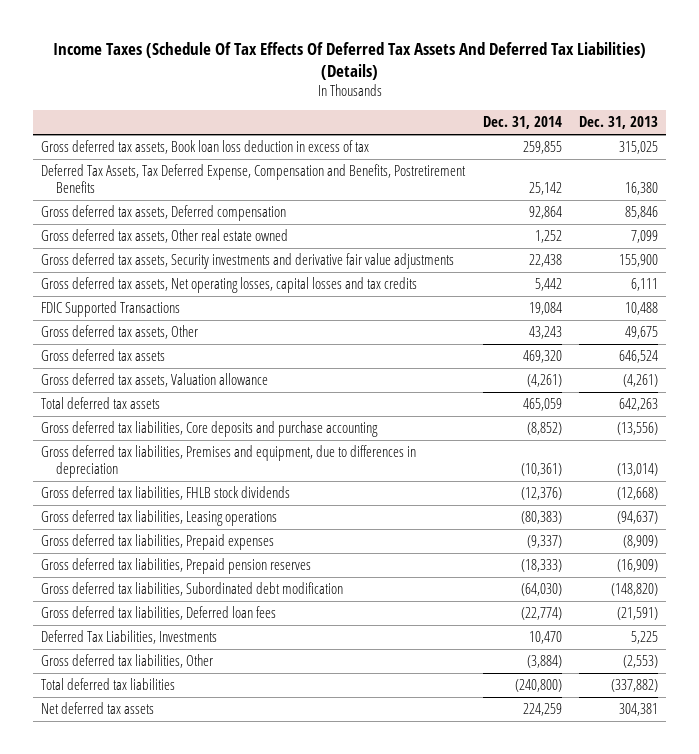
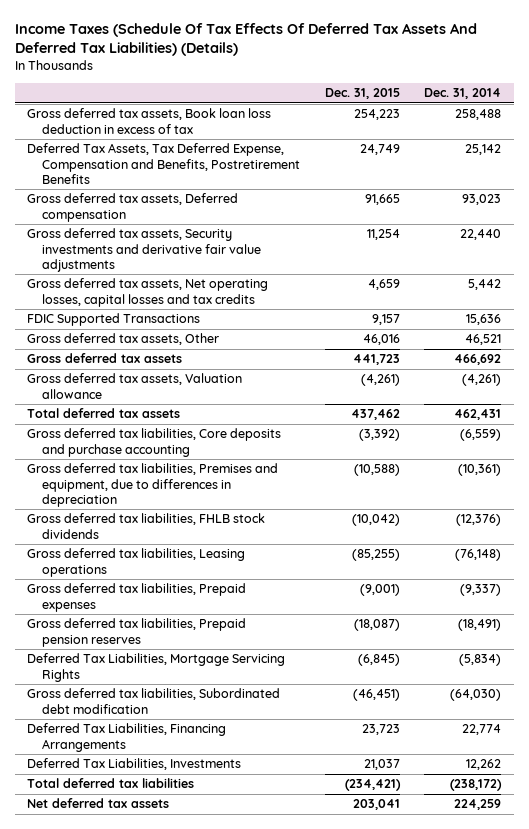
- | Dec. 31, 2014 | Dec. 31, 2013
+ | Dec. 31, 2015 | Dec. 31, 2014
- Gross deferred tax assets, Book loan loss deduction in excess of tax | 259,855 | 315,025
+ Gross deferred tax assets, Book loan loss deduction in excess of tax | 254,223 | 258,488
- Gross deferred tax assets, Deferred compensation | 92,864 | 85,846
- Gross deferred tax assets, Other real estate owned | 1,252 | 7,099
- Gross deferred tax assets, Security investments and derivative fair value adjustments | 22,438 | 155,900
+ Gross deferred tax assets, Deferred compensation | 91,665 | 93,023
+ Gross deferred tax assets, Security investments and derivative fair value adjustments | 11,254 | 22,440
- FDIC Supported Transactions | 19,084 | 10,488
- Gross deferred tax assets, Other | 43,243 | 49,675
- Gross deferred tax assets | 469,320 | 646,524
+ FDIC Supported Transactions | 9,157 | 15,636
+ Gross deferred tax assets, Other | 46,016 | 46,521
+ Gross deferred tax assets | 441,723 | 466,692
- Total deferred tax assets | 465,059 | 642,263
- Gross deferred tax liabilities, Core deposits and purchase accounting | (8,852) | (13,556)
+ Total deferred tax assets | 437,462 | 462,431
+ Gross deferred tax liabilities, Core deposits and purchase accounting | (3,392) | (6,559)
- Gross deferred tax liabilities, Leasing operations | (80,383) | (94,637)
+ Gross deferred tax liabilities, Leasing operations | (85,255) | (76,148)
- Gross deferred tax liabilities, Prepaid pension reserves | (18,333) | (16,909)
+ Gross deferred tax liabilities, Prepaid pension reserves | (18,087) | (18,491)
+ Deferred Tax Liabilities, Mortgage Servicing Rights | (6,845) | (5,834)
- Gross deferred tax liabilities, Deferred loan fees | (22,774) | (21,591)
- Deferred Tax Liabilities, Investments | 10,470 | 5,225
- Gross deferred tax liabilities, Other | (3,884) | (2,553)
- Total deferred tax liabilities | (240,800) | (337,882)
+ Deferred Tax Liabilities, Financing Arrangements | 23,723 | 22,774
+ Deferred Tax Liabilities, Investments | 21,037 | 12,262
+ Total deferred tax liabilities | (234,421) | (238,172)

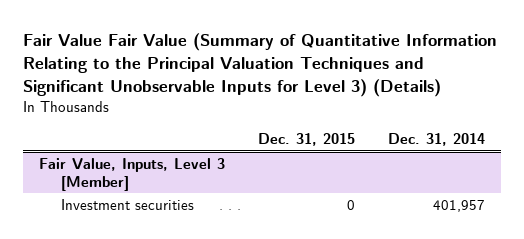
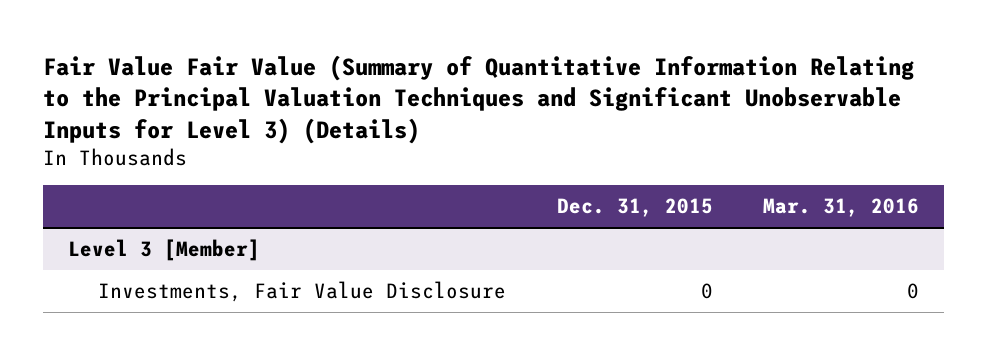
- | Dec. 31, 2015 | Dec. 31, 2014
+ | Dec. 31, 2015 | Mar. 31, 2016
- Fair Value, Inputs, Level 3 [Member]
- Investment securities | 0 | 401,957
+ Level 3 [Member]
+ Investments, Fair Value Disclosure | 0 | 0

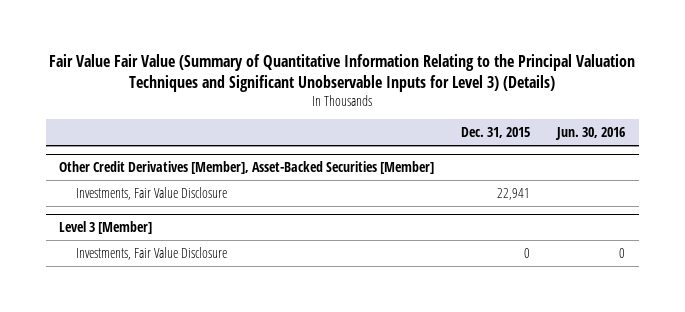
- | Dec. 31, 2015 | Mar. 31, 2016
+ | Dec. 31, 2015 | Jun. 30, 2016
+ Other Credit Derivatives [Member], Asset-Backed Securities [Member]
+ Investments, Fair Value Disclosure | 22,941 |

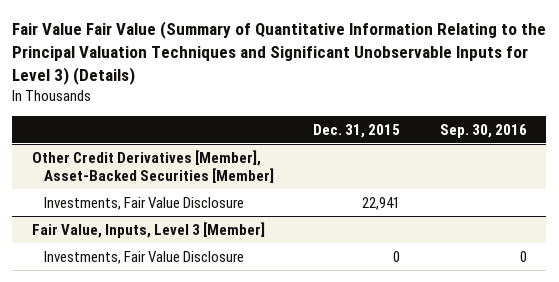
- | Dec. 31, 2015 | Jun. 30, 2016
+ | Dec. 31, 2015 | Sep. 30, 2016
- Level 3 [Member]
+ Fair Value, Inputs, Level 3 [Member]

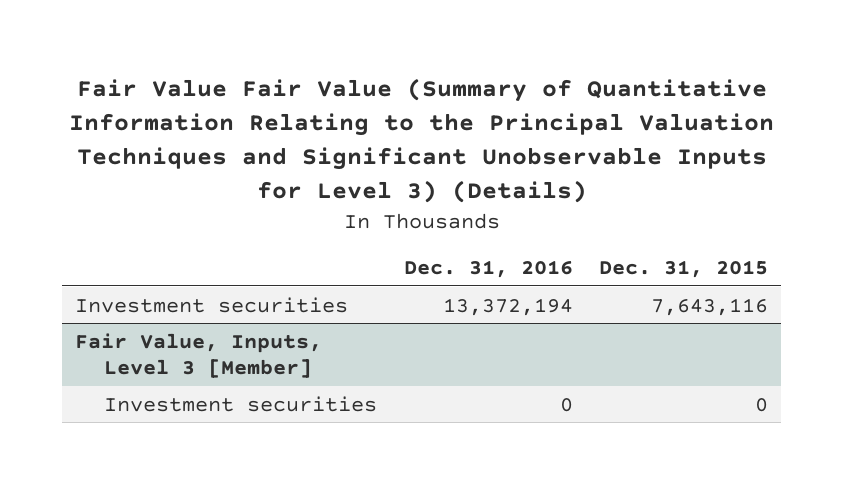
- | Dec. 31, 2015 | Sep. 30, 2016
+ | Dec. 31, 2016 | Dec. 31, 2015
- Other Credit Derivatives [Member], Asset-Backed Securities [Member]
- Investments, Fair Value Disclosure | 22,941 |
+ Investment securities | 13,372,194 | 7,643,116
@ Fair Value, Inputs, Level 3 [Member]
- Investments, Fair Value Disclosure | 0 | 0
+ Investment securities | 0 | 0

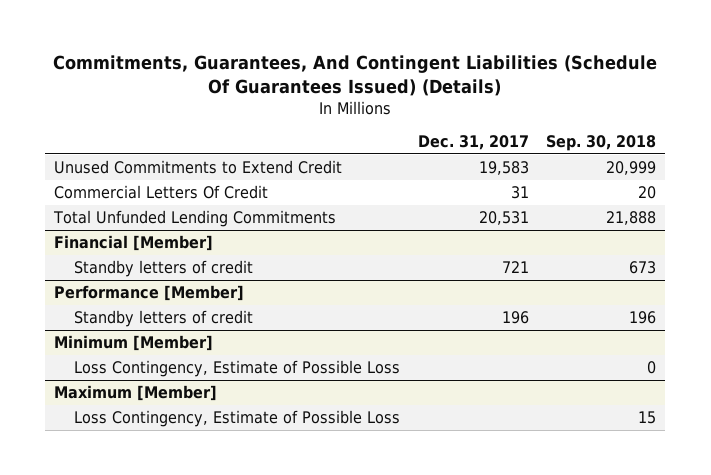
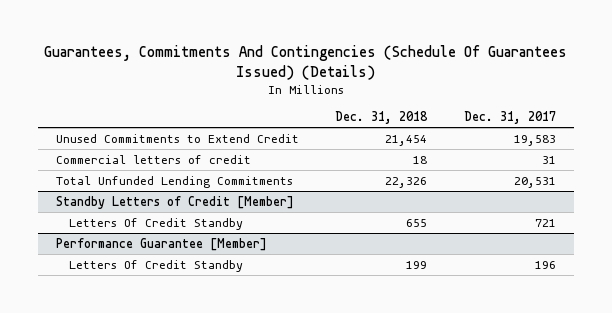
- Commitments, Guarantees, And Contingent Liabilities (Schedule Of Guarantees Issued) (Details)
+ Guarantees, Commitments And Contingencies (Schedule Of Guarantees Issued) (Details)
- | Dec. 31, 2017 | Sep. 30, 2018
+ | Dec. 31, 2018 | Dec. 31, 2017
- Commercial Letters Of Credit | 31 | 20
+ Commercial letters of credit | 18 | 31
- Financial [Member]
- Standby letters of credit | 721 | 673
- Performance [Member]
- Standby letters of credit | 196 | 196
- Minimum [Member]
- Loss Contingency, Estimate of Possible Loss | | 0
- Maximum [Member]
- Loss Contingency, Estimate of Possible Loss | | 15
+ Standby Letters of Credit [Member]
+ Letters Of Credit Standby | 655 | 721
+ Performance Guarantee [Member]
+ Letters Of Credit Standby | 199 | 196

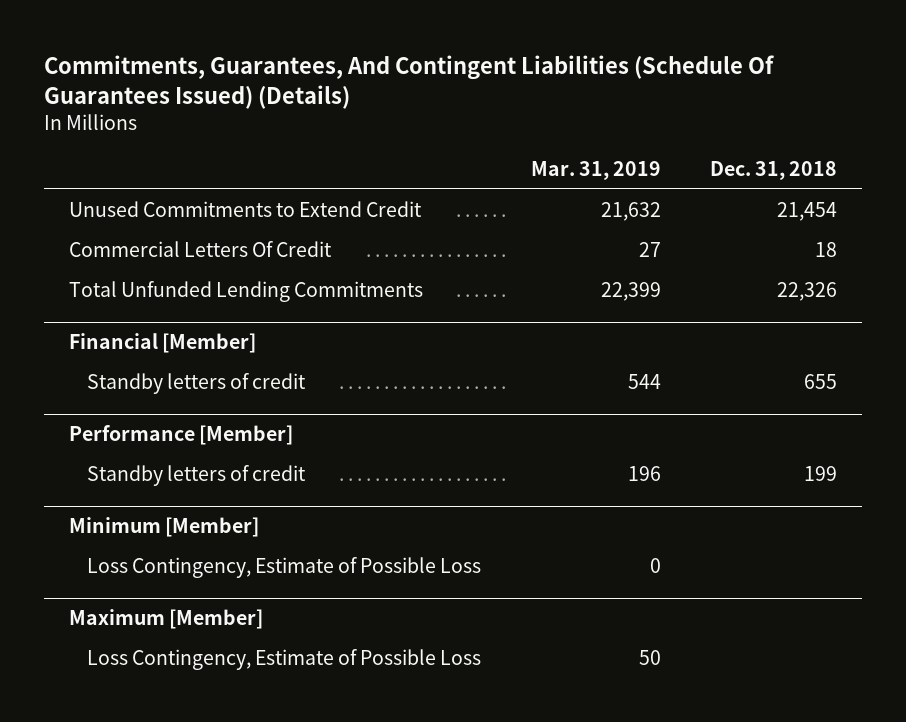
- Guarantees, Commitments And Contingencies (Schedule Of Guarantees Issued) (Details)
+ Commitments, Guarantees, And Contingent Liabilities (Schedule Of Guarantees Issued) (Details)
- | Dec. 31, 2018 | Dec. 31, 2017
+ | Mar. 31, 2019 | Dec. 31, 2018
- Commercial letters of credit | 18 | 31
+ Commercial Letters Of Credit | 27 | 18
- Standby Letters of Credit [Member]
- Letters Of Credit Standby | 655 | 721
- Performance Guarantee [Member]
- Letters Of Credit Standby | 199 | 196
+ Financial [Member]
+ Standby letters of credit | 544 | 655
+ Performance [Member]
+ Standby letters of credit | 196 | 199
+ Minimum [Member]
+ Loss Contingency, Estimate of Possible Loss | 0 |
+ Maximum [Member]
+ Loss Contingency, Estimate of Possible Loss | 50 |

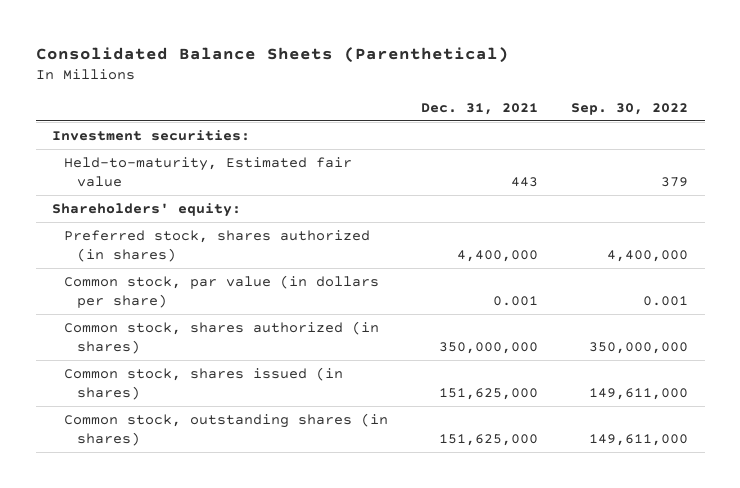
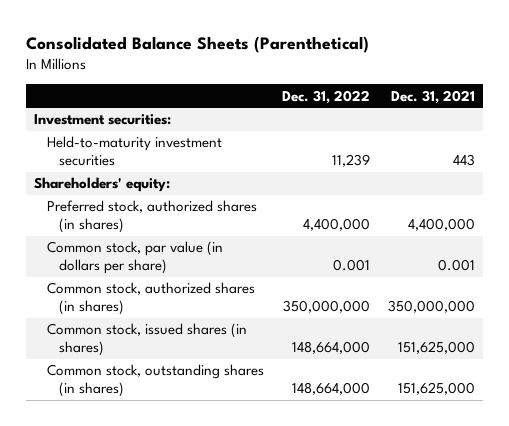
- | Dec. 31, 2021 | Sep. 30, 2022
+ | Dec. 31, 2022 | Dec. 31, 2021
- Held-to-maturity, Estimated fair value | 443 | 379
+ Held-to-maturity investment securities | 11,239 | 443
- Preferred stock, shares authorized (in shares) | 4,400,000 | 4,400,000
+ Preferred stock, authorized shares (in shares) | 4,400,000 | 4,400,000
- Common stock, shares authorized (in shares) | 350,000,000 | 350,000,000
- Common stock, shares issued (in shares) | 151,625,000 | 149,611,000
+ Common stock, authorized shares (in shares) | 350,000,000 | 350,000,000
+ Common stock, issued shares (in shares) | 148,664,000 | 151,625,000

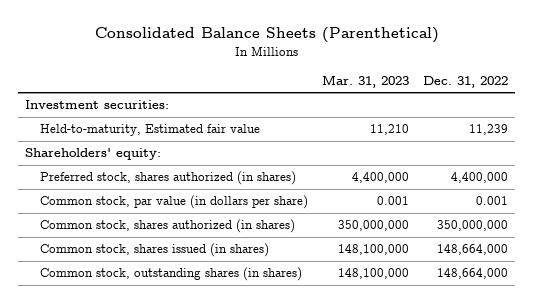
- | Dec. 31, 2022 | Dec. 31, 2021
+ | Mar. 31, 2023 | Dec. 31, 2022
- Held-to-maturity investment securities | 11,239 | 443
+ Held-to-maturity, Estimated fair value | 11,210 | 11,239
- Preferred stock, authorized shares (in shares) | 4,400,000 | 4,400,000
+ Preferred stock, shares authorized (in shares) | 4,400,000 | 4,400,000
- Common stock, authorized shares (in shares) | 350,000,000 | 350,000,000
- Common stock, issued shares (in shares) | 148,664,000 | 151,625,000
+ Common stock, shares authorized (in shares) | 350,000,000 | 350,000,000
+ Common stock, shares issued (in shares) | 148,100,000 | 148,664,000

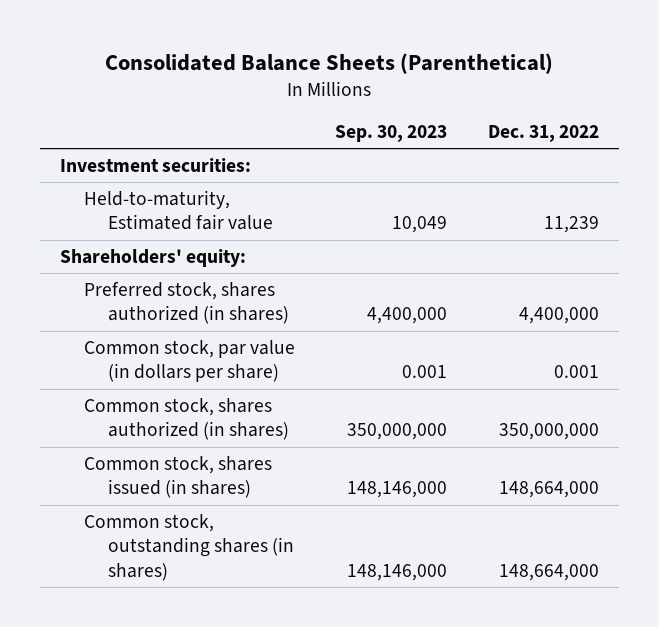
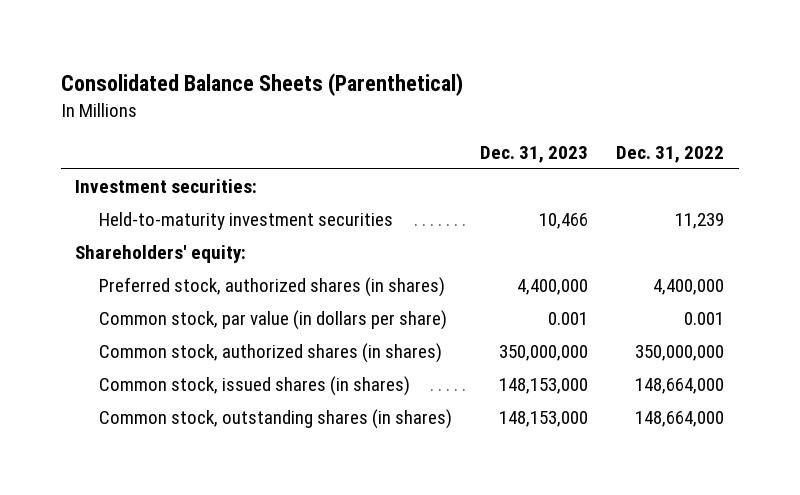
- | Sep. 30, 2023 | Dec. 31, 2022
+ | Dec. 31, 2023 | Dec. 31, 2022
- Held-to-maturity, Estimated fair value | 10,049 | 11,239
+ Held-to-maturity investment securities | 10,466 | 11,239
- Preferred stock, shares authorized (in shares) | 4,400,000 | 4,400,000
+ Preferred stock, authorized shares (in shares) | 4,400,000 | 4,400,000
- Common stock, shares authorized (in shares) | 350,000,000 | 350,000,000
- Common stock, shares issued (in shares) | 148,146,000 | 148,664,000
+ Common stock, authorized shares (in shares) | 350,000,000 | 350,000,000
+ Common stock, issued shares (in shares) | 148,153,000 | 148,664,000

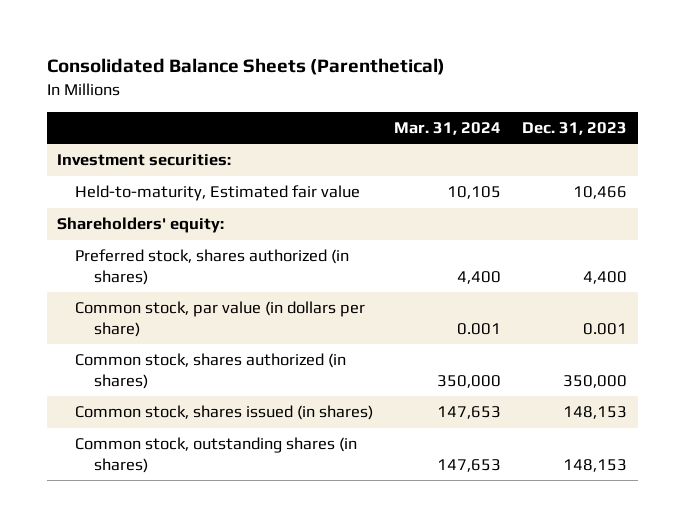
- | Dec. 31, 2023 | Dec. 31, 2022
+ | Mar. 31, 2024 | Dec. 31, 2023
- Held-to-maturity investment securities | 10,466 | 11,239
+ Held-to-maturity, Estimated fair value | 10,105 | 10,466
- Preferred stock, authorized shares (in shares) | 4,400,000 | 4,400,000
+ Preferred stock, shares authorized (in shares) | 4,400 | 4,400
- Common stock, authorized shares (in shares) | 350,000,000 | 350,000,000
- Common stock, issued shares (in shares) | 148,153,000 | 148,664,000
- Common stock, outstanding shares (in shares) | 148,153,000 | 148,664,000
+ Common stock, shares authorized (in shares) | 350,000 | 350,000
+ Common stock, shares issued (in shares) | 147,653 | 148,153
+ Common stock, outstanding shares (in shares) | 147,653 | 148,153

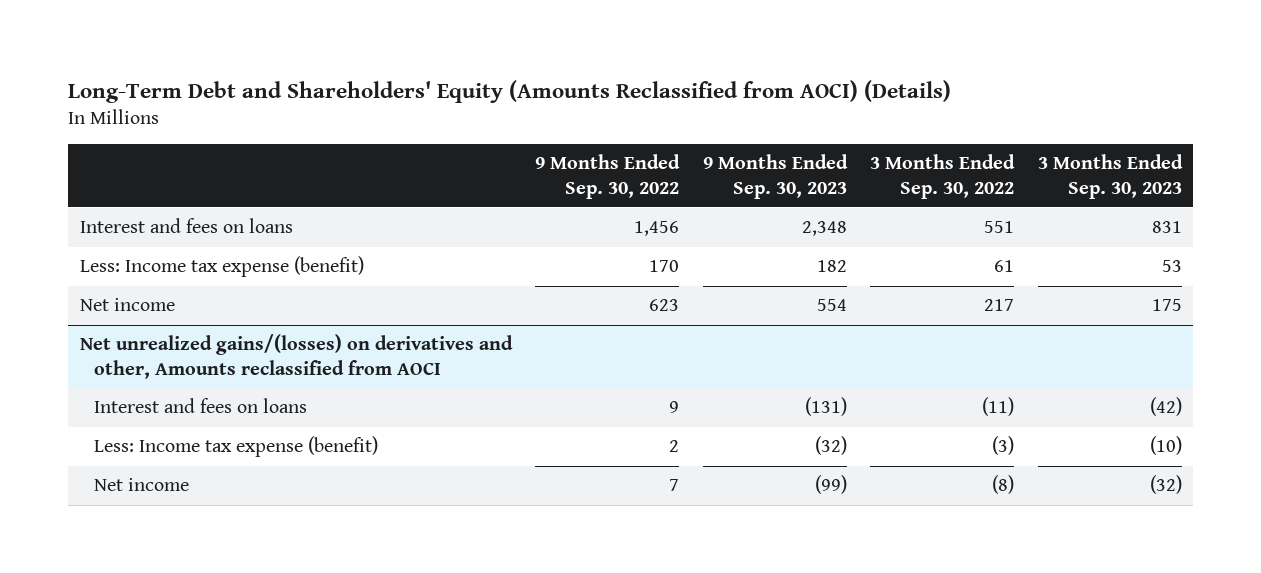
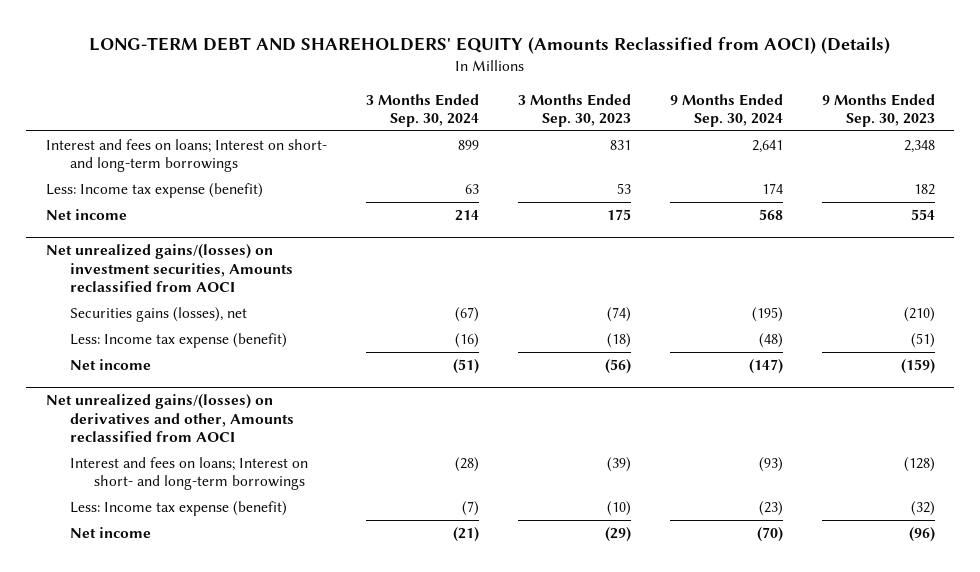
- Long-Term Debt and Shareholders' Equity (Amounts Reclassified from AOCI) (Details)
+ LONG-TERM DEBT AND SHAREHOLDERS' EQUITY (Amounts Reclassified from AOCI) (Details)
- | 9 Months Ended Sep. 30, 2022 | 9 Months Ended Sep. 30, 2023 | 3 Months Ended Sep. 30, 2022 | 3 Months Ended Sep. 30, 2023
+ | 3 Months Ended Sep. 30, 2024 | 3 Months Ended Sep. 30, 2023 | 9 Months Ended Sep. 30, 2024 | 9 Months Ended Sep. 30, 2023
- Interest and fees on loans | 1,456 | 2,348 | 551 | 831
+ Interest and fees on loans; Interest on short- and long-term borrowings | 899 | 831 | 2,641 | 2,348
+ Net unrealized gains/(losses) on investment securities, Amounts reclassified from AOCI
+ Securities gains (losses), net | (67) | (74) | (195) | (210)
+ Less: Income tax expense (benefit) | (16) | (18) | (48) | (51)
+ Net income | (51) | (56) | (147) | (159)
@ Net unrealized gains/(losses) on derivatives and other, Amounts reclassified from AOCI
- Interest and fees on loans | 9 | (131) | (11) | (42)
+ Interest and fees on loans; Interest on short- and long-term borrowings | (28) | (39) | (93) | (128)
- Net income | 7 | (99) | (8) | (32)
+ Net income | (21) | (29) | (70) | (96)

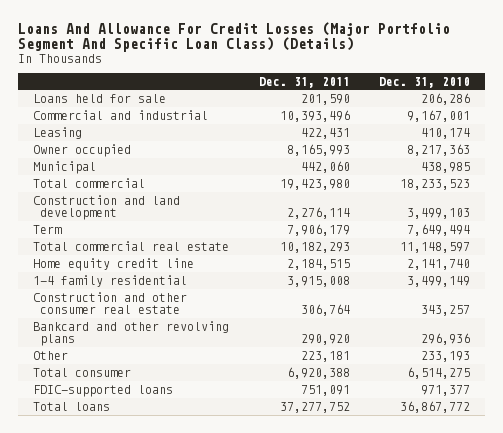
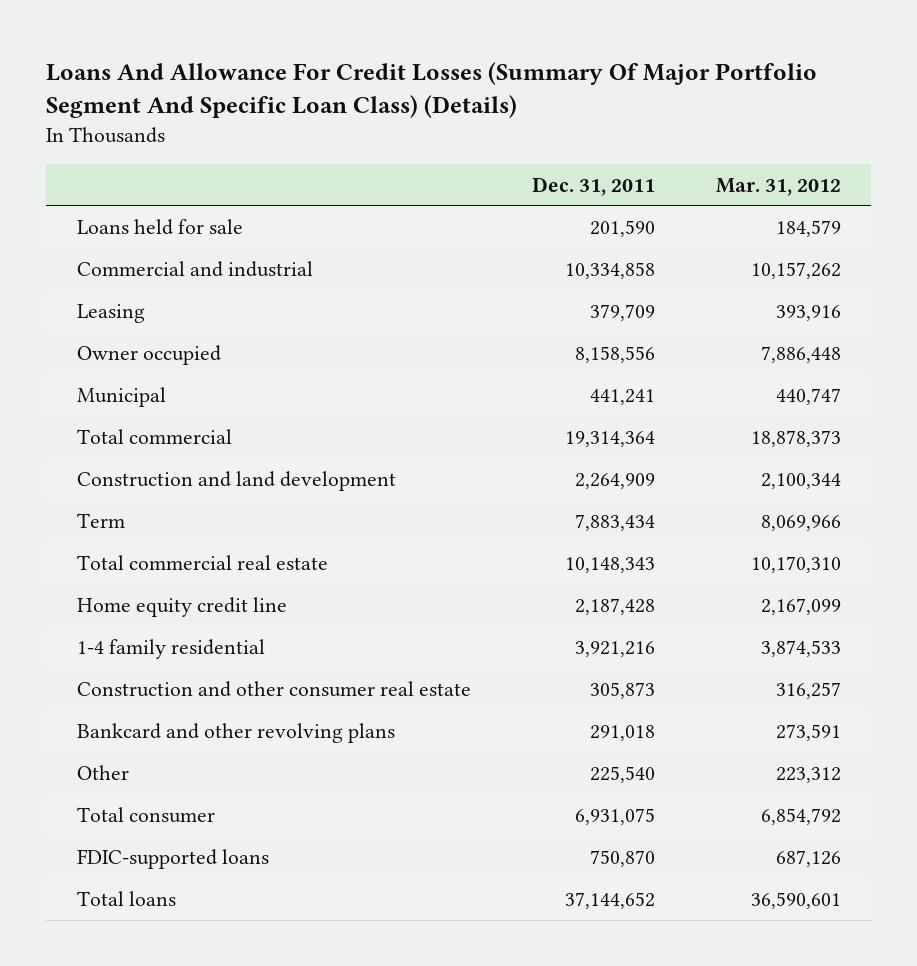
- Loans And Allowance For Credit Losses (Major Portfolio Segment And Specific Loan Class) (Details)
+ Loans And Allowance For Credit Losses (Summary Of Major Portfolio Segment And Specific Loan Class) (Details)
- | Dec. 31, 2011 | Dec. 31, 2010
+ | Dec. 31, 2011 | Mar. 31, 2012
- Commercial and industrial | 10,393,496 | 9,167,001
- Leasing | 422,431 | 410,174
- Owner occupied | 8,165,993 | 8,217,363
- Municipal | 442,060 | 438,985
- Total commercial | 19,423,980 | 18,233,523
- Construction and land development | 2,276,114 | 3,499,103
- Term | 7,906,179 | 7,649,494
- Total commercial real estate | 10,182,293 | 11,148,597
- Home equity credit line | 2,184,515 | 2,141,740
- 1-4 family residential | 3,915,008 | 3,499,149
- Construction and other consumer real estate | 306,764 | 343,257
- Bankcard and other revolving plans | 290,920 | 296,936
- Other | 223,181 | 233,193
- Total consumer | 6,920,388 | 6,514,275
- FDIC-supported loans | 751,091 | 971,377
- Total loans | 37,277,752 | 36,867,772
+ Commercial and industrial | 10,334,858 | 10,157,262
+ Leasing | 379,709 | 393,916
+ Owner occupied | 8,158,556 | 7,886,448
+ Municipal | 441,241 | 440,747
+ Total commercial | 19,314,364 | 18,878,373
+ Construction and land development | 2,264,909 | 2,100,344
+ Term | 7,883,434 | 8,069,966
+ Total commercial real estate | 10,148,343 | 10,170,310
+ Home equity credit line | 2,187,428 | 2,167,099
+ 1-4 family residential | 3,921,216 | 3,874,533
+ Construction and other consumer real estate | 305,873 | 316,257
+ Bankcard and other revolving plans | 291,018 | 273,591
+ Other | 225,540 | 223,312
+ Total consumer | 6,931,075 | 6,854,792
+ FDIC-supported loans | 750,870 | 687,126
+ Total loans | 37,144,652 | 36,590,601

